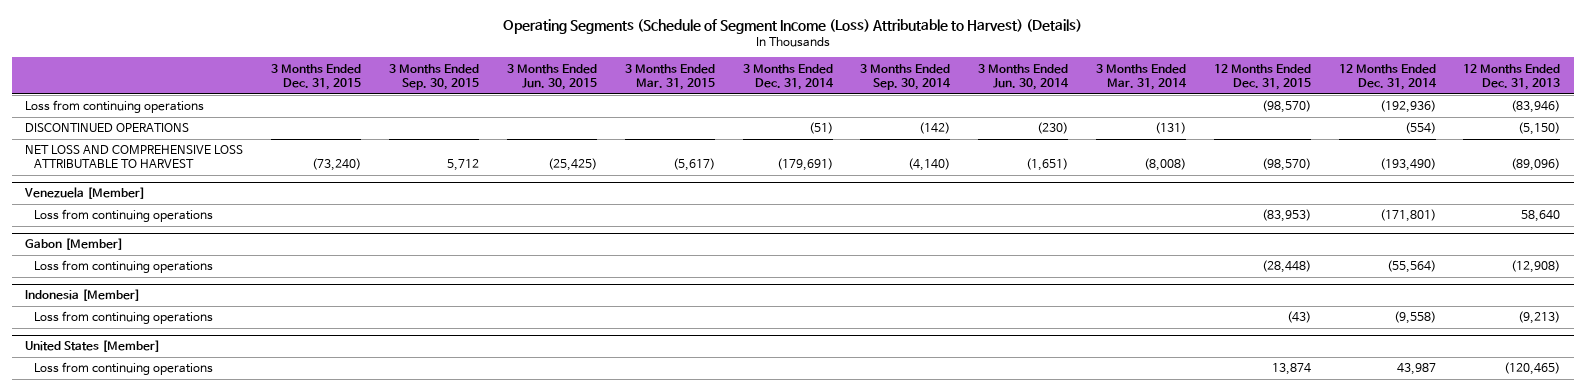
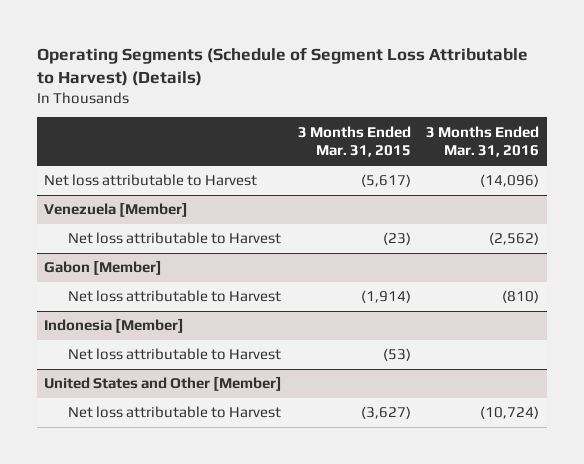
- Operating Segments (Schedule of Segment Income (Loss) Attributable to Harvest) (Details)
+ Operating Segments (Schedule of Segment Loss Attributable to Harvest) (Details)
- | 3 Months Ended Dec. 31, 2015 | 3 Months Ended Sep. 30, 2015 | 3 Months Ended Jun. 30, 2015 | 3 Months Ended Mar. 31, 2015 | 3 Months Ended Dec. 31, 2014 | 3 Months Ended Sep. 30, 2014 | 3 Months Ended Jun. 30, 2014 | 3 Months Ended Mar. 31, 2014 | 12 Months Ended Dec. 31, 2015 | 12 Months Ended Dec. 31, 2014 | 12 Months Ended Dec. 31, 2013
+ | 3 Months Ended Mar. 31, 2015 | 3 Months Ended Mar. 31, 2016
- Loss from continuing operations | | | | | | | | | (98,570) | (192,936) | (83,946)
- DISCONTINUED OPERATIONS | | | | | (51) | (142) | (230) | (131) | | (554) | (5,150)
- NET LOSS AND COMPREHENSIVE LOSS ATTRIBUTABLE TO HARVEST | (73,240) | 5,712 | (25,425) | (5,617) | (179,691) | (4,140) | (1,651) | (8,008) | (98,570) | (193,490) | (89,096)
+ Net loss attributable to Harvest | (5,617) | (14,096)
@ Venezuela [Member]
- Loss from continuing operations | | | | | | | | | (83,953) | (171,801) | 58,640
+ Net loss attributable to Harvest | (23) | (2,562)
@ Gabon [Member]
- Loss from continuing operations | | | | | | | | | (28,448) | (55,564) | (12,908)
+ Net loss attributable to Harvest | (1,914) | (810)
@ Indonesia [Member]
- Loss from continuing operations | | | | | | | | | (43) | (9,558) | (9,213)
- United States [Member]
- Loss from continuing operations | | | | | | | | | 13,874 | 43,987 | (120,465)
@ Indonesia [Member]
+ Net loss attributable to Harvest | (53) |
+ United States and Other [Member]
+ Net loss attributable to Harvest | (3,627) | (10,724)

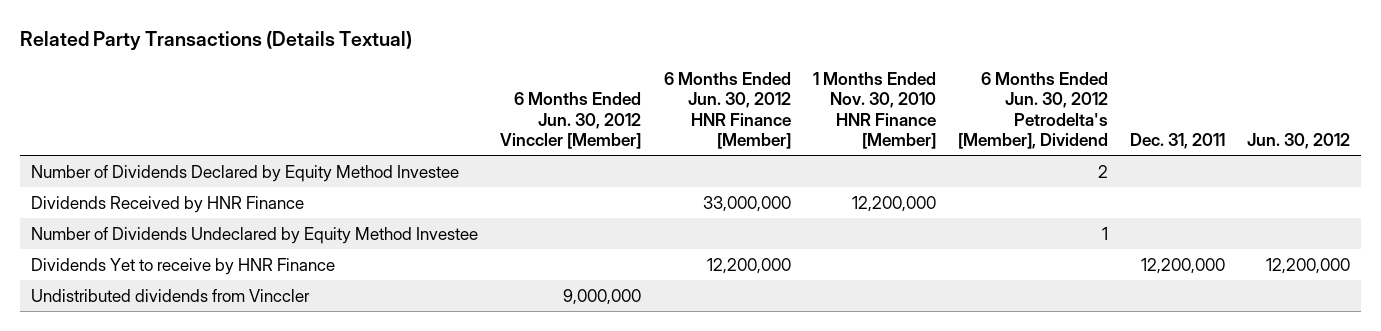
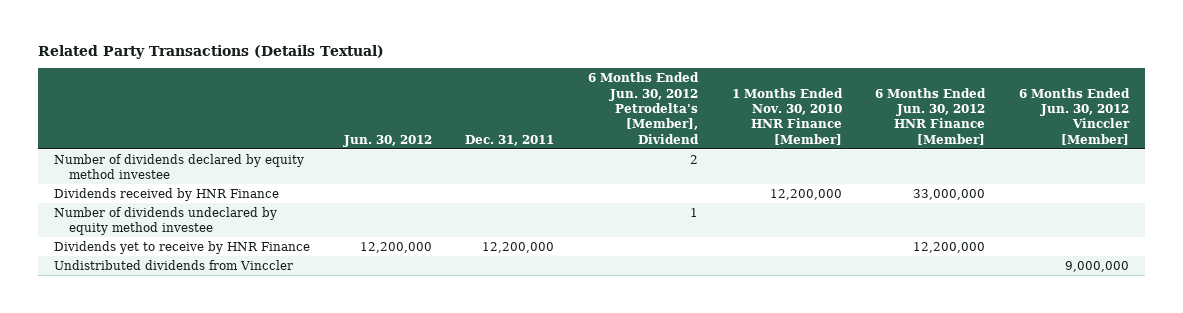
- | 6 Months Ended Jun. 30, 2012 Vinccler [Member] | 6 Months Ended Jun. 30, 2012 HNR Finance [Member] | 1 Months Ended Nov. 30, 2010 HNR Finance [Member] | 6 Months Ended Jun. 30, 2012 Petrodelta's [Member], Dividend | Dec. 31, 2011 | Jun. 30, 2012
+ | Jun. 30, 2012 | Dec. 31, 2011 | 6 Months Ended Jun. 30, 2012 Petrodelta's [Member], Dividend | 1 Months Ended Nov. 30, 2010 HNR Finance [Member] | 6 Months Ended Jun. 30, 2012 HNR Finance [Member] | 6 Months Ended Jun. 30, 2012 Vinccler [Member]
- Number of Dividends Declared by Equity Method Investee | | | | 2 | |
- Dividends Received by HNR Finance | | 33,000,000 | 12,200,000 | | |
- Number of Dividends Undeclared by Equity Method Investee | | | | 1 | |
- Dividends Yet to receive by HNR Finance | | 12,200,000 | | | 12,200,000 | 12,200,000
+ Number of dividends declared by equity method investee | | | 2 | | |
+ Dividends received by HNR Finance | | | | 12,200,000 | 33,000,000 |
+ Number of dividends undeclared by equity method investee | | | 1 | | |
+ Dividends yet to receive by HNR Finance | 12,200,000 | 12,200,000 | | | 12,200,000 |

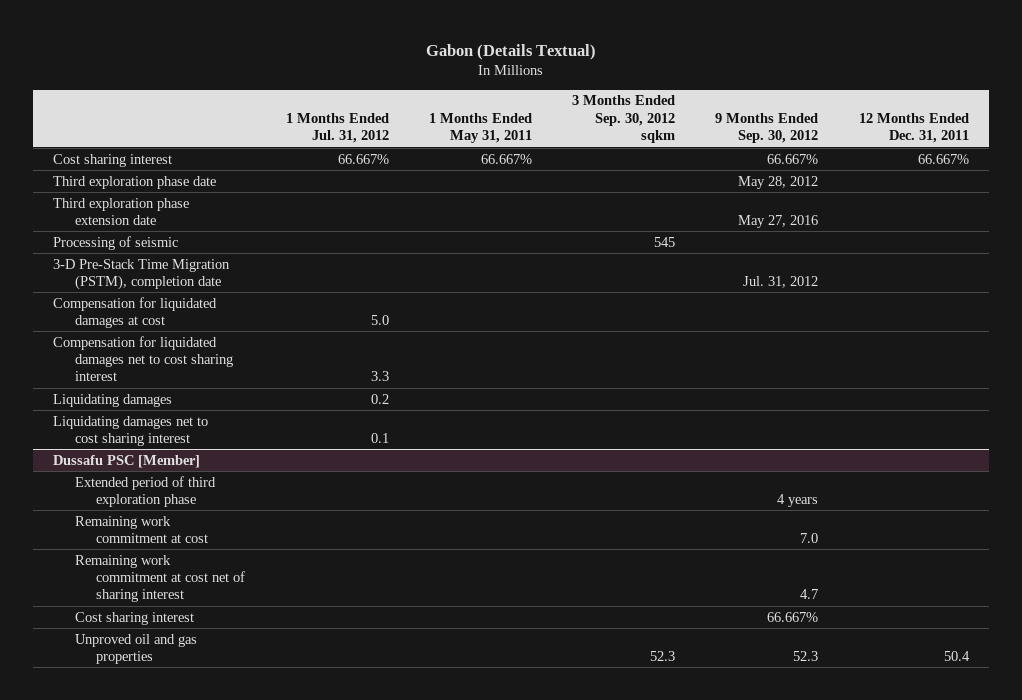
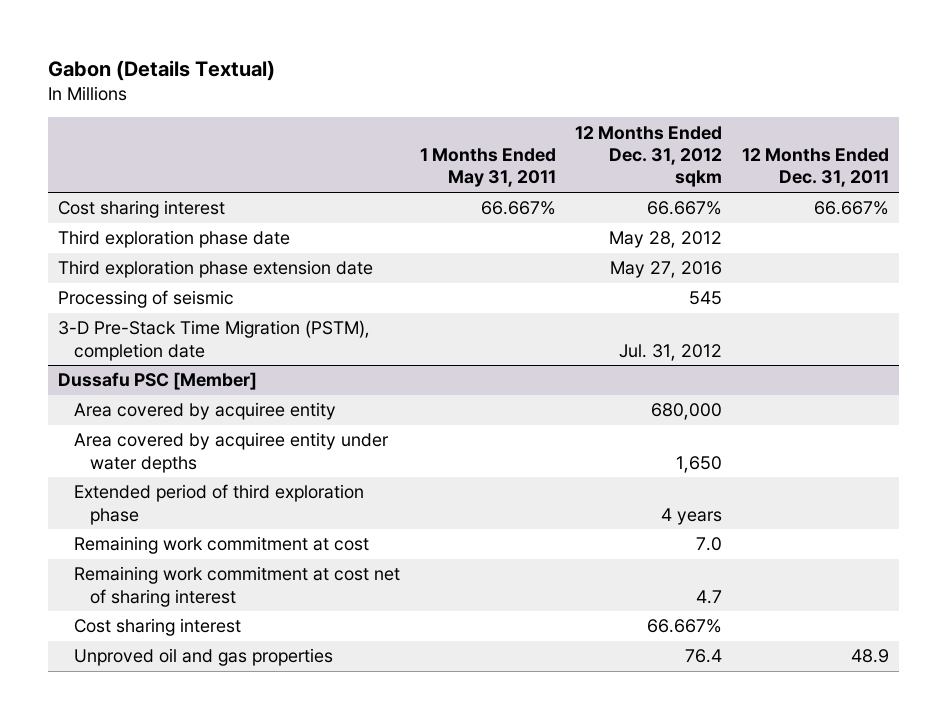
- | 1 Months Ended Jul. 31, 2012 | 1 Months Ended May 31, 2011 | 3 Months Ended Sep. 30, 2012 sqkm | 9 Months Ended Sep. 30, 2012 | 12 Months Ended Dec. 31, 2011
+ | 1 Months Ended May 31, 2011 | 12 Months Ended Dec. 31, 2012 sqkm | 12 Months Ended Dec. 31, 2011
- Compensation for liquidated damages at cost | 5.0 | | | |
- Compensation for liquidated damages net to cost sharing interest | 3.3 | | | |
- Liquidating damages | 0.2 | | | |
- Liquidating damages net to cost sharing interest | 0.1 | | | |
@ Dussafu PSC [Member]
+ Area covered by acquiree entity | | 680,000 |
+ Area covered by acquiree entity under water depths | | 1,650 |
- Unproved oil and gas properties | | | 52.3 | 52.3 | 50.4
+ Unproved oil and gas properties | | 76.4 | 48.9

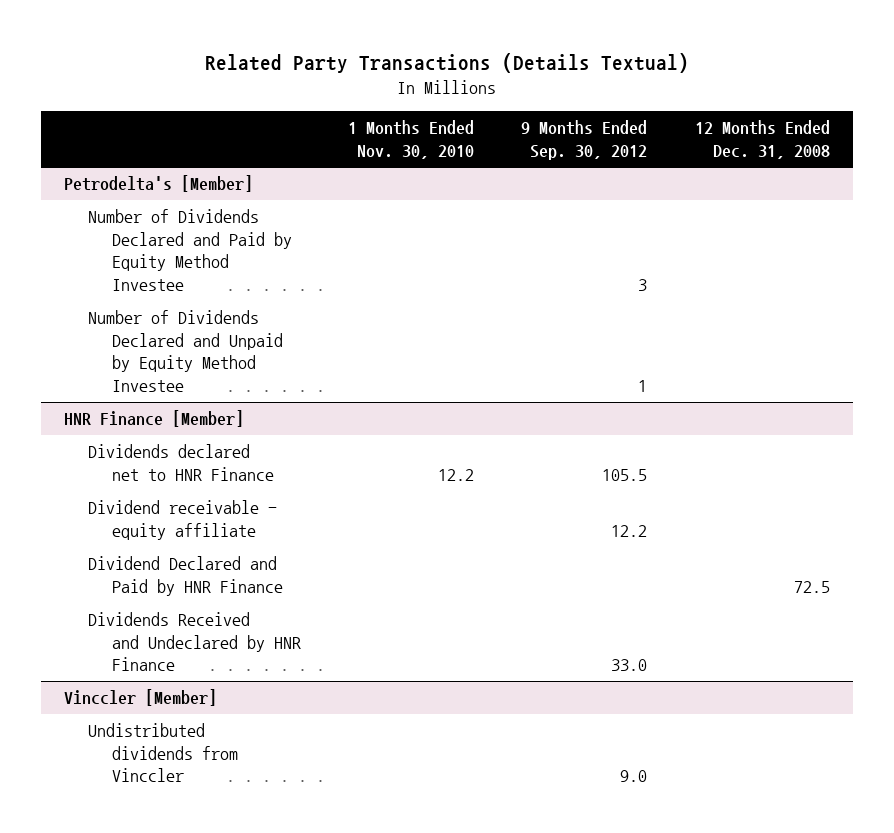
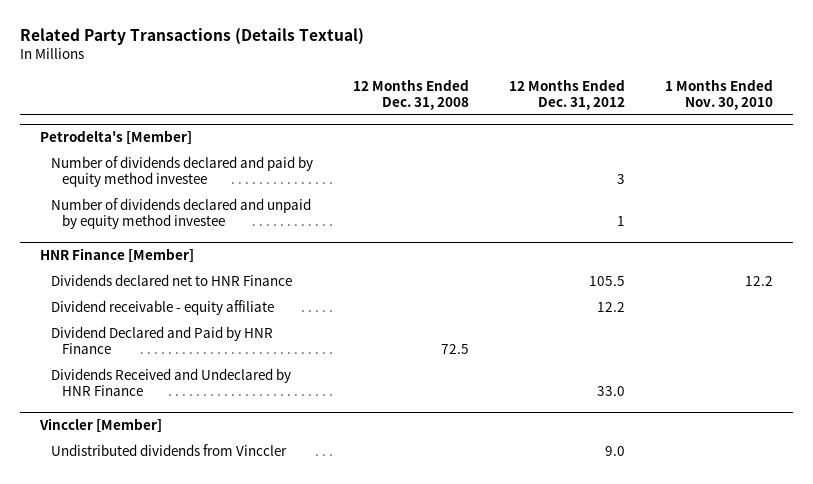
- | 1 Months Ended Nov. 30, 2010 | 9 Months Ended Sep. 30, 2012 | 12 Months Ended Dec. 31, 2008
+ | 12 Months Ended Dec. 31, 2008 | 12 Months Ended Dec. 31, 2012 | 1 Months Ended Nov. 30, 2010
@ Petrodelta's [Member]
- Number of Dividends Declared and Paid by Equity Method Investee | | 3 |
- Number of Dividends Declared and Unpaid by Equity Method Investee | | 1 |
+ Number of dividends declared and paid by equity method investee | | 3 |
+ Number of dividends declared and unpaid by equity method investee | | 1 |

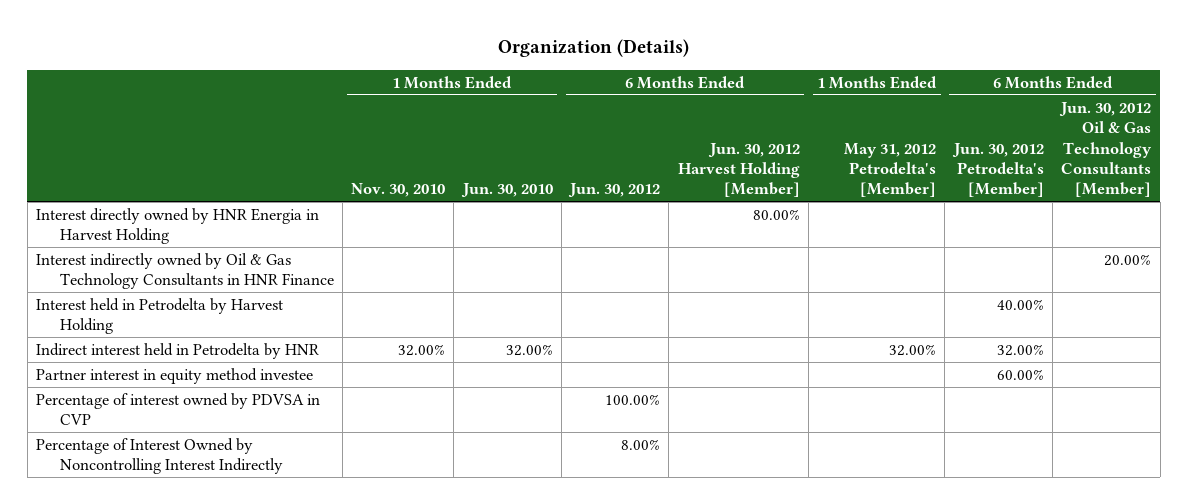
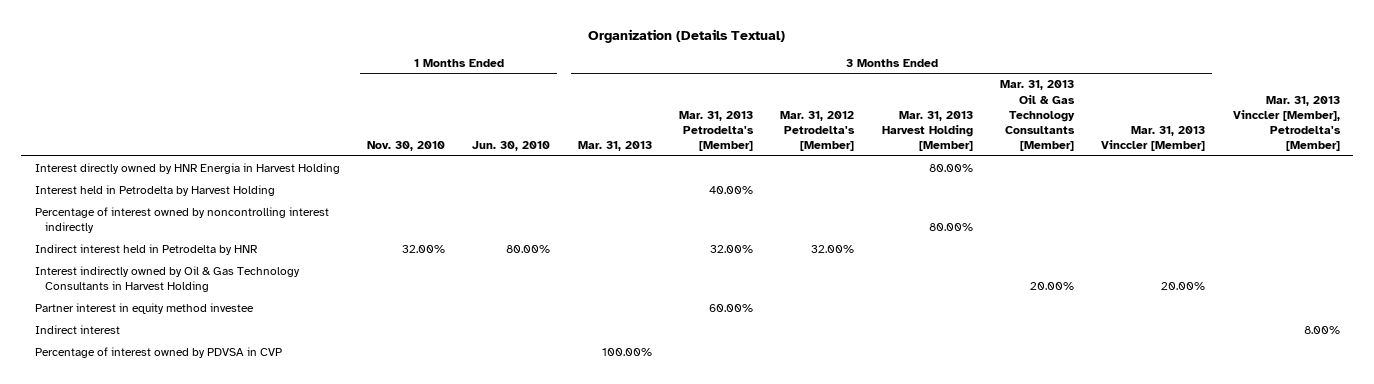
- Organization (Details)
+ Organization (Details Textual)
- | 1 Months Ended Nov. 30, 2010 | 1 Months Ended Jun. 30, 2010 | 6 Months Ended Jun. 30, 2012 | 6 Months Ended Jun. 30, 2012 Harvest Holding [Member] | 1 Months Ended May 31, 2012 Petrodelta's [Member] | 6 Months Ended Jun. 30, 2012 Petrodelta's [Member] | 6 Months Ended Jun. 30, 2012 Oil & Gas Technology Consultants [Member]
+ | 1 Months Ended Nov. 30, 2010 | 1 Months Ended Jun. 30, 2010 | 3 Months Ended Mar. 31, 2013 | 3 Months Ended Mar. 31, 2013 Petrodelta's [Member] | 3 Months Ended Mar. 31, 2012 Petrodelta's [Member] | 3 Months Ended Mar. 31, 2013 Harvest Holding [Member] | 3 Months Ended Mar. 31, 2013 Oil & Gas Technology Consultants [Member] | 3 Months Ended Mar. 31, 2013 Vinccler [Member] | Mar. 31, 2013 Vinccler [Member], Petrodelta's [Member]
- Interest indirectly owned by Oil & Gas Technology Consultants in HNR Finance | | | | | | | 20.00%
- Indirect interest held in Petrodelta by HNR | 32.00% | 32.00% | | | 32.00% | 32.00% |
+ Percentage of interest owned by noncontrolling interest indirectly | | | | | | 80.00% | | |
+ Indirect interest held in Petrodelta by HNR | 32.00% | 80.00% | | 32.00% | 32.00% | | | |
+ Interest indirectly owned by Oil & Gas Technology Consultants in Harvest Holding | | | | | | | 20.00% | 20.00% |
+ Indirect interest | | | | | | | | | 8.00%
- Percentage of Interest Owned by Noncontrolling Interest Indirectly | | | 8.00% | | | |

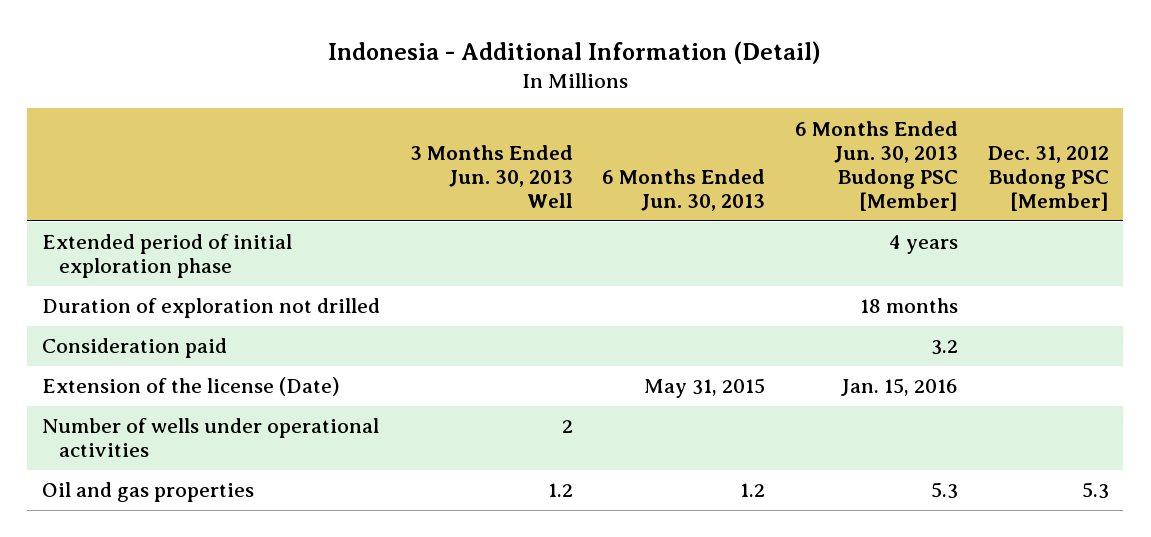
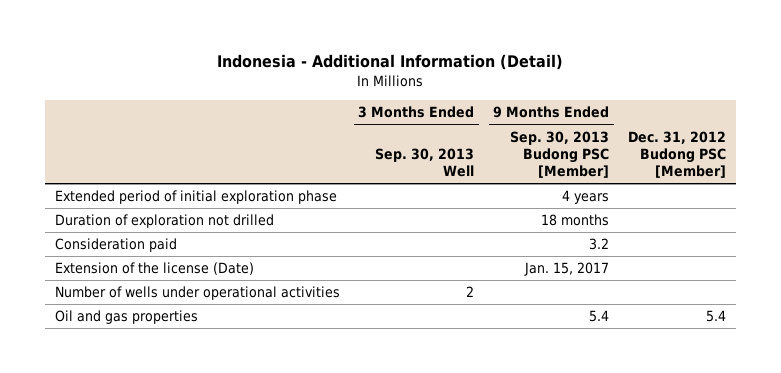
- | 3 Months Ended Jun. 30, 2013 Well | 6 Months Ended Jun. 30, 2013 | 6 Months Ended Jun. 30, 2013 Budong PSC [Member] | Dec. 31, 2012 Budong PSC [Member]
+ | 3 Months Ended Sep. 30, 2013 Well | 9 Months Ended Sep. 30, 2013 Budong PSC [Member] | Dec. 31, 2012 Budong PSC [Member]
- Oil and gas properties | 1.2 | 1.2 | 5.3 | 5.3
+ Oil and gas properties | | 5.4 | 5.4

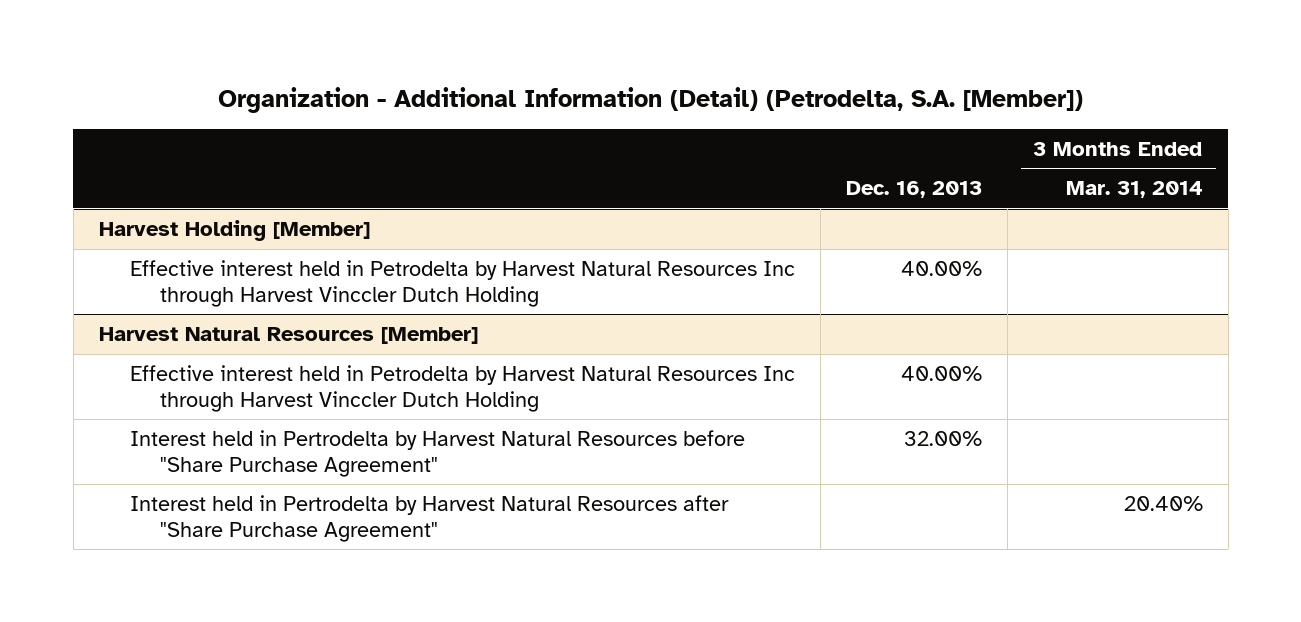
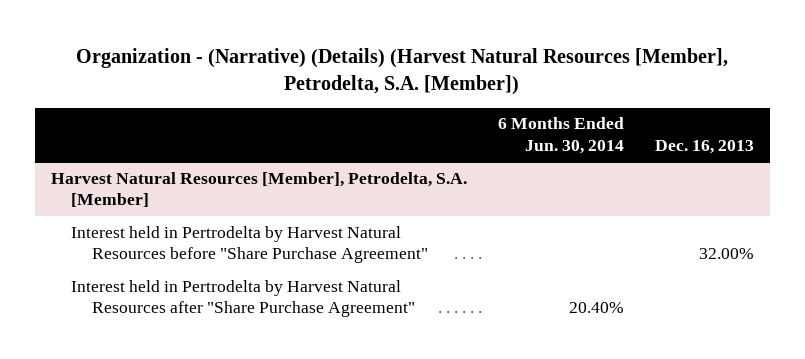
- Organization - Additional Information (Detail) (Petrodelta, S.A. [Member])
+ Organization - (Narrative) (Details) (Harvest Natural Resources [Member], Petrodelta, S.A. [Member])
- | Dec. 16, 2013 | 3 Months Ended Mar. 31, 2014
+ | 6 Months Ended Jun. 30, 2014 | Dec. 16, 2013
- Harvest Holding [Member]
- Effective interest held in Petrodelta by Harvest Natural Resources Inc through Harvest Vinccler Dutch Holding | 40.00% |
- Harvest Natural Resources [Member]
- Effective interest held in Petrodelta by Harvest Natural Resources Inc through Harvest Vinccler Dutch Holding | 40.00% |
+ Harvest Natural Resources [Member], Petrodelta, S.A. [Member]

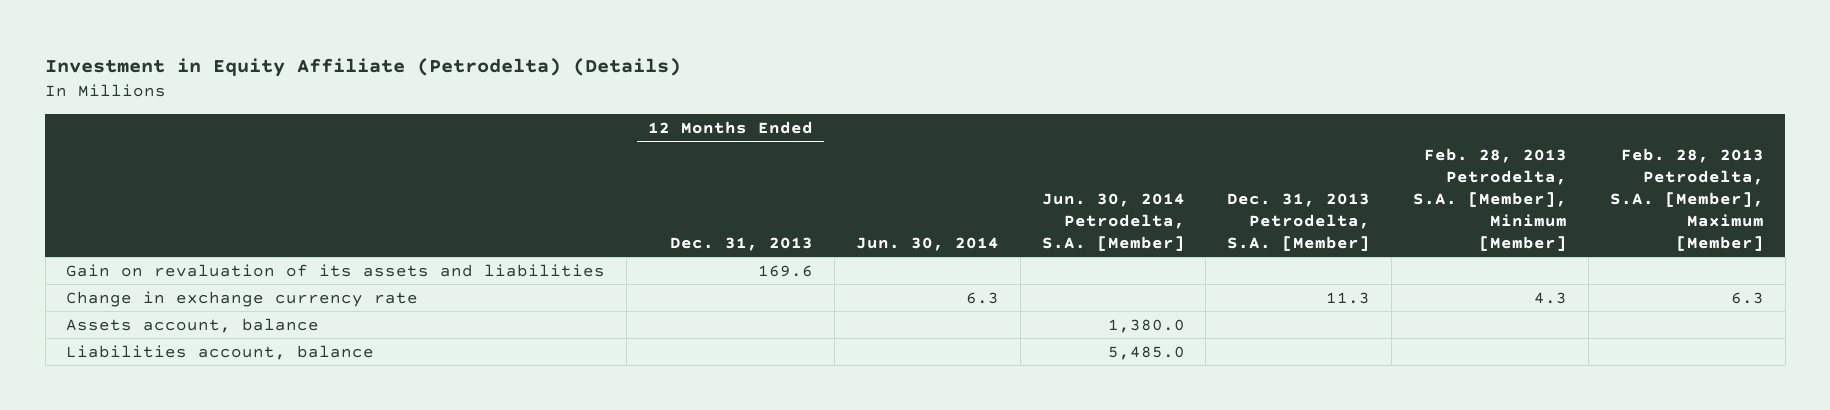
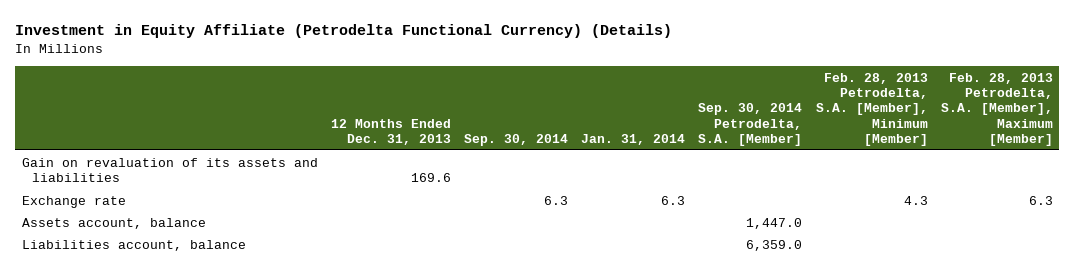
- Investment in Equity Affiliate (Petrodelta) (Details)
+ Investment in Equity Affiliate (Petrodelta Functional Currency) (Details)
- | 12 Months Ended Dec. 31, 2013 | Jun. 30, 2014 | Jun. 30, 2014 Petrodelta, S.A. [Member] | Dec. 31, 2013 Petrodelta, S.A. [Member] | Feb. 28, 2013 Petrodelta, S.A. [Member], Minimum [Member] | Feb. 28, 2013 Petrodelta, S.A. [Member], Maximum [Member]
+ | 12 Months Ended Dec. 31, 2013 | Sep. 30, 2014 | Jan. 31, 2014 | Sep. 30, 2014 Petrodelta, S.A. [Member] | Feb. 28, 2013 Petrodelta, S.A. [Member], Minimum [Member] | Feb. 28, 2013 Petrodelta, S.A. [Member], Maximum [Member]
- Change in exchange currency rate | | 6.3 | | 11.3 | 4.3 | 6.3
+ Exchange rate | | 6.3 | 6.3 | | 4.3 | 6.3

